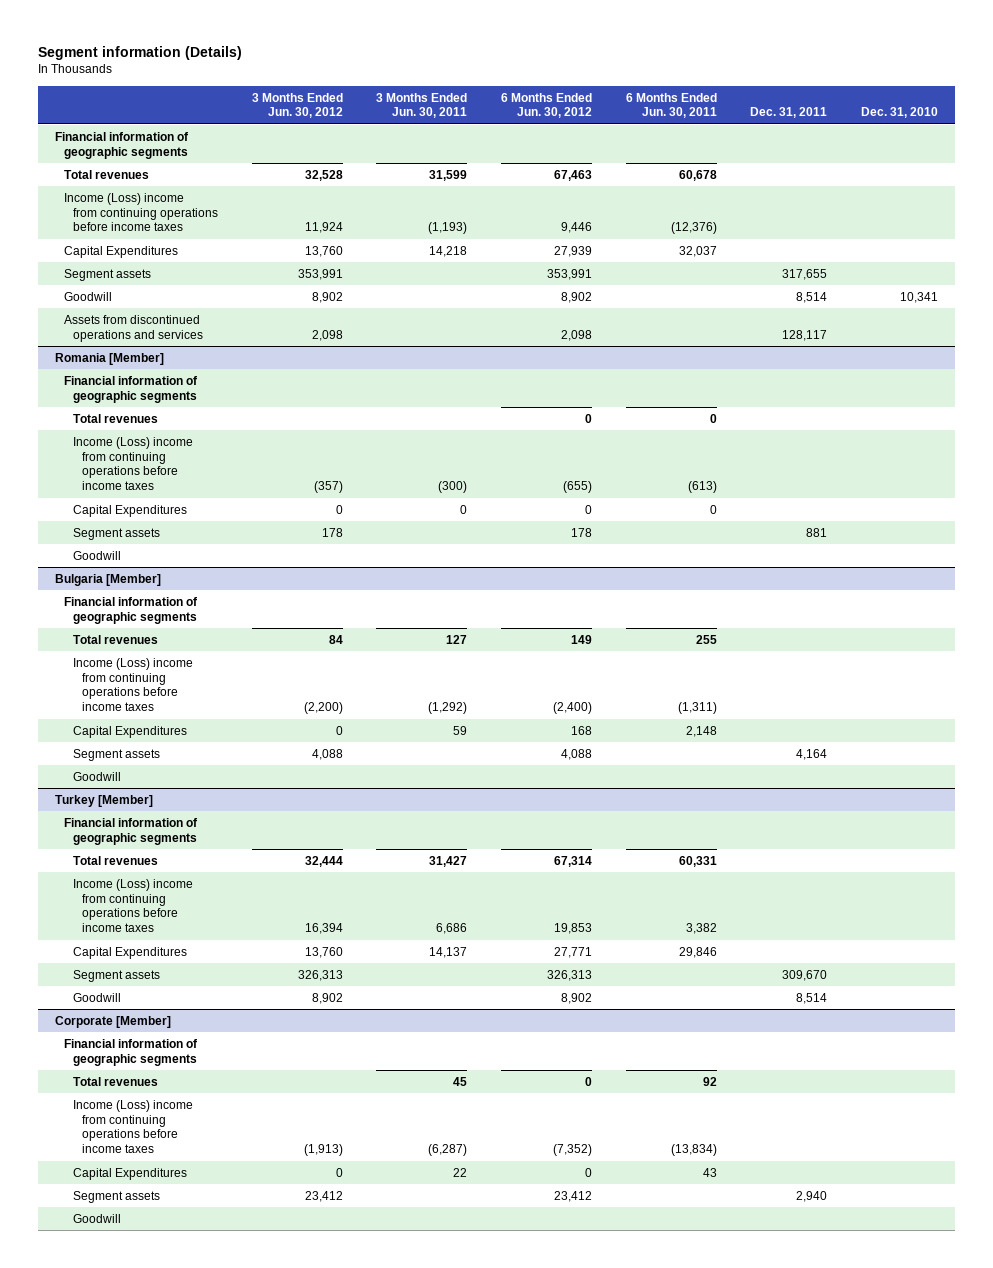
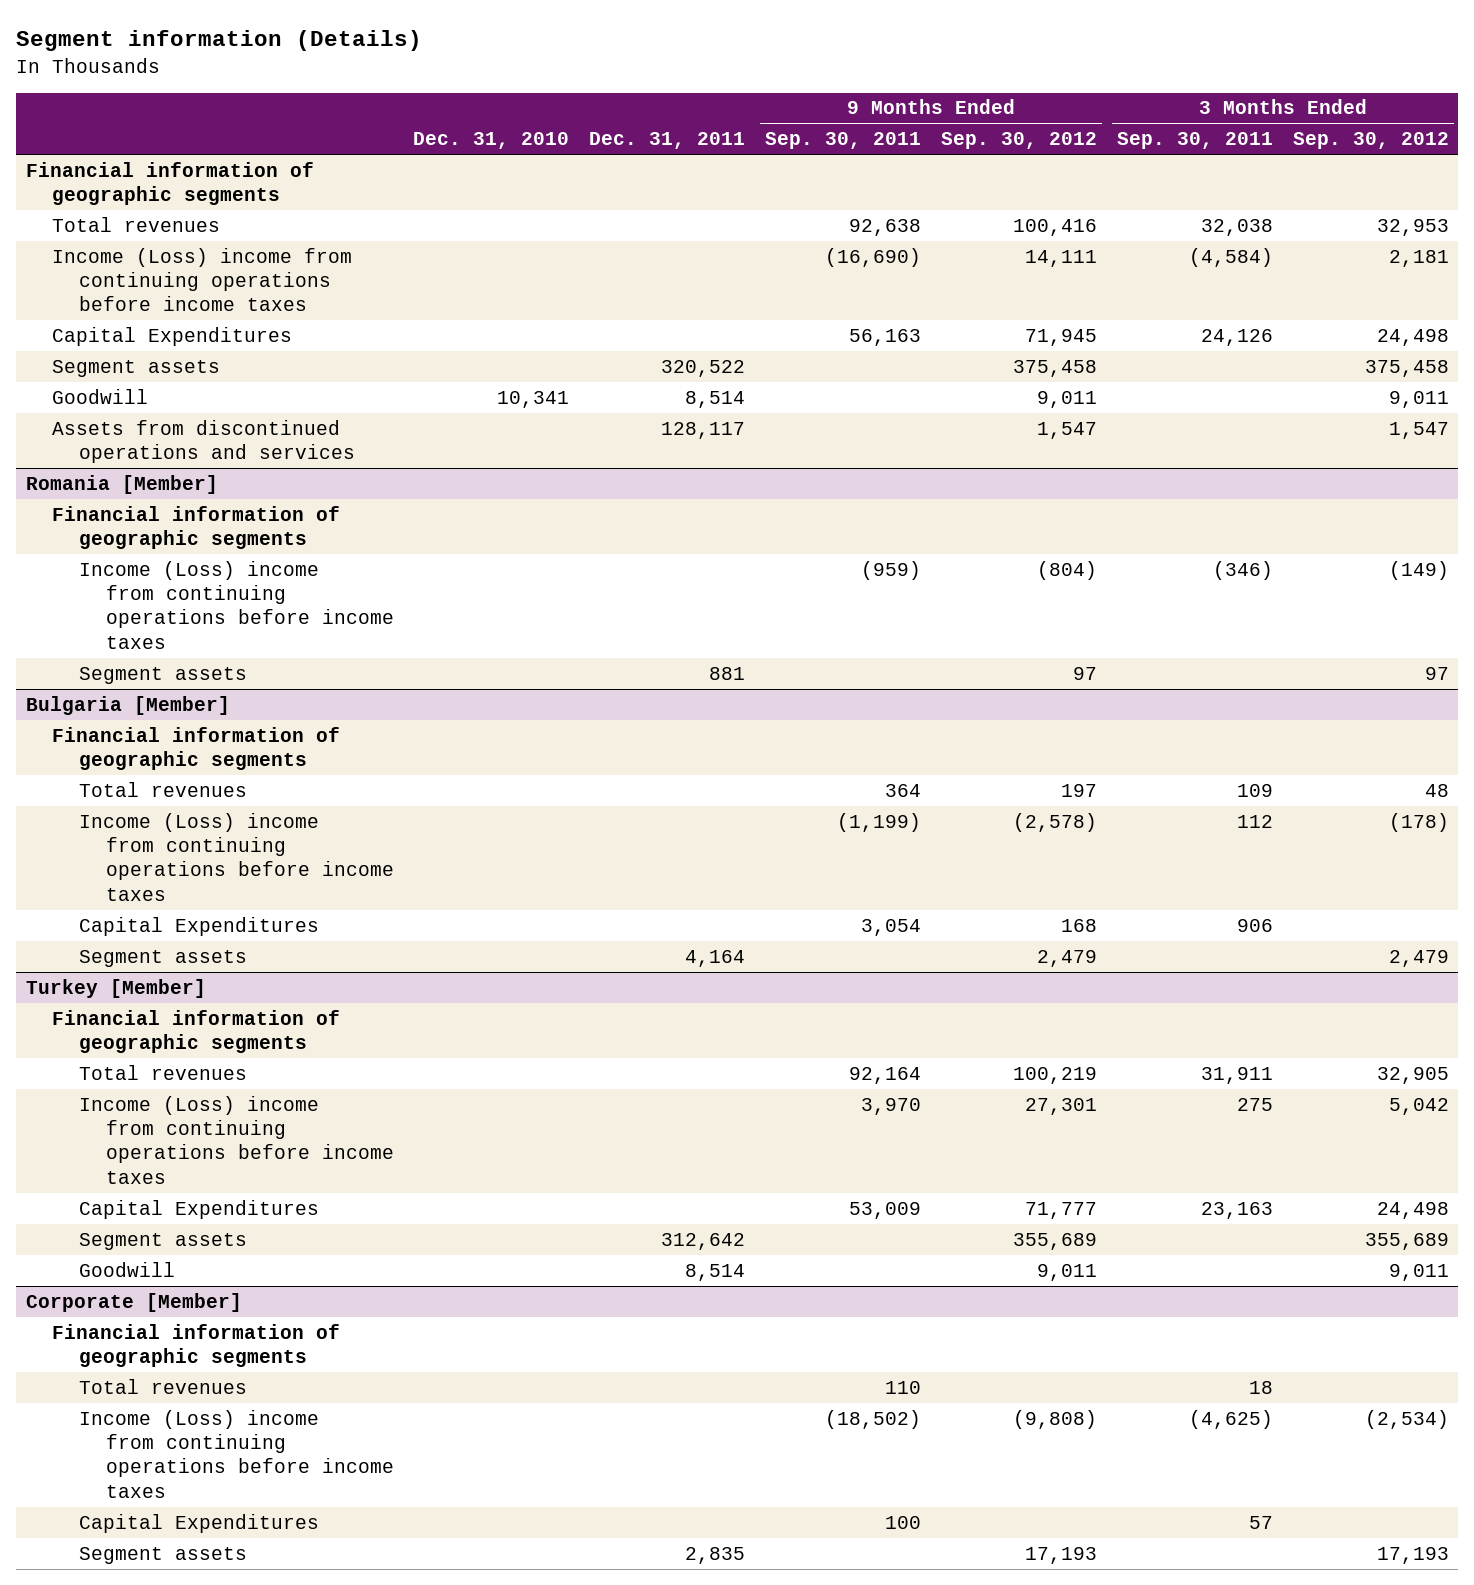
- | 3 Months Ended Jun. 30, 2012 | 3 Months Ended Jun. 30, 2011 | 6 Months Ended Jun. 30, 2012 | 6 Months Ended Jun. 30, 2011 | Dec. 31, 2011 | Dec. 31, 2010
+ | Dec. 31, 2010 | Dec. 31, 2011 | 9 Months Ended Sep. 30, 2011 | 9 Months Ended Sep. 30, 2012 | 3 Months Ended Sep. 30, 2011 | 3 Months Ended Sep. 30, 2012
- Segment assets | 353,991 | | 353,991 | | 317,655 |
+ Segment assets | | 320,522 | | 375,458 | | 375,458
@ Romania [Member]
- Total revenues | | | 0 | 0 | |
- Capital Expenditures | 0 | 0 | 0 | 0 | |
- Goodwill
@ Bulgaria [Member]
- Goodwill
@ Turkey [Member]
- Segment assets | 326,313 | | 326,313 | | 309,670 |
+ Segment assets | | 312,642 | | 355,689 | | 355,689
@ Corporate [Member]
- Segment assets | 23,412 | | 23,412 | | 2,940 |
- Goodwill
+ Segment assets | | 2,835 | | 17,193 | | 17,193

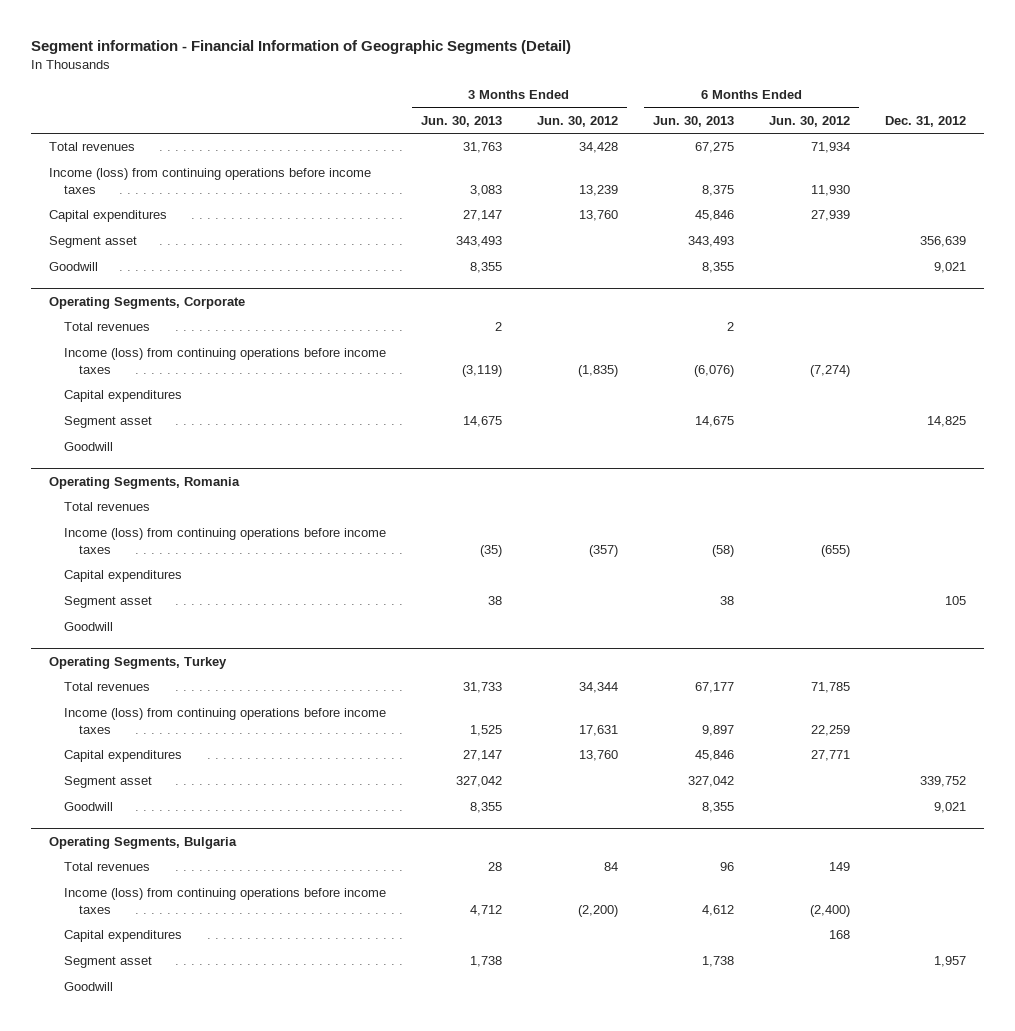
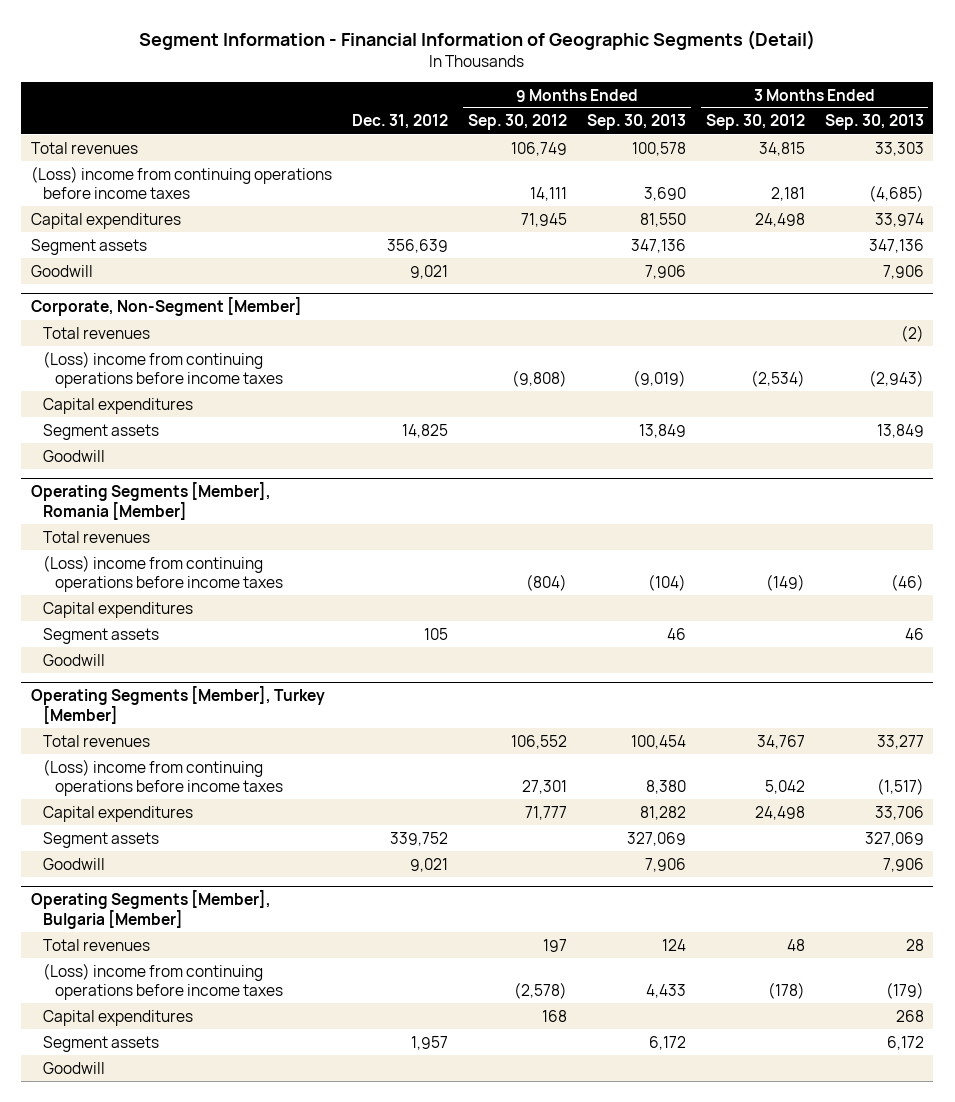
- Segment information - Financial Information of Geographic Segments (Detail)
+ Segment Information - Financial Information of Geographic Segments (Detail)
- | 3 Months Ended Jun. 30, 2013 | 3 Months Ended Jun. 30, 2012 | 6 Months Ended Jun. 30, 2013 | 6 Months Ended Jun. 30, 2012 | Dec. 31, 2012
+ | Dec. 31, 2012 | 9 Months Ended Sep. 30, 2012 | 9 Months Ended Sep. 30, 2013 | 3 Months Ended Sep. 30, 2012 | 3 Months Ended Sep. 30, 2013
- Income (loss) from continuing operations before income taxes | 3,083 | 13,239 | 8,375 | 11,930 |
+ (Loss) income from continuing operations before income taxes | | 14,111 | 3,690 | 2,181 | (4,685)
- Segment asset | 343,493 | | 343,493 | | 356,639
+ Segment assets | 356,639 | | 347,136 | | 347,136
- Operating Segments, Corporate
+ Corporate, Non-Segment [Member]
- Income (loss) from continuing operations before income taxes | (3,119) | (1,835) | (6,076) | (7,274) |
+ (Loss) income from continuing operations before income taxes | | (9,808) | (9,019) | (2,534) | (2,943)
- Segment asset | 14,675 | | 14,675 | | 14,825
+ Segment assets | 14,825 | | 13,849 | | 13,849
- Operating Segments, Romania
+ Operating Segments [Member], Romania [Member]
- Income (loss) from continuing operations before income taxes | (35) | (357) | (58) | (655) |
+ (Loss) income from continuing operations before income taxes | | (804) | (104) | (149) | (46)
- Segment asset | 38 | | 38 | | 105
+ Segment assets | 105 | | 46 | | 46
- Operating Segments, Turkey
+ Operating Segments [Member], Turkey [Member]
- Income (loss) from continuing operations before income taxes | 1,525 | 17,631 | 9,897 | 22,259 |
+ (Loss) income from continuing operations before income taxes | | 27,301 | 8,380 | 5,042 | (1,517)
- Segment asset | 327,042 | | 327,042 | | 339,752
+ Segment assets | 339,752 | | 327,069 | | 327,069
- Operating Segments, Bulgaria
+ Operating Segments [Member], Bulgaria [Member]
- Income (loss) from continuing operations before income taxes | 4,712 | (2,200) | 4,612 | (2,400) |
+ (Loss) income from continuing operations before income taxes | | (2,578) | 4,433 | (178) | (179)
- Segment asset | 1,738 | | 1,738 | | 1,957
+ Segment assets | 1,957 | | 6,172 | | 6,172

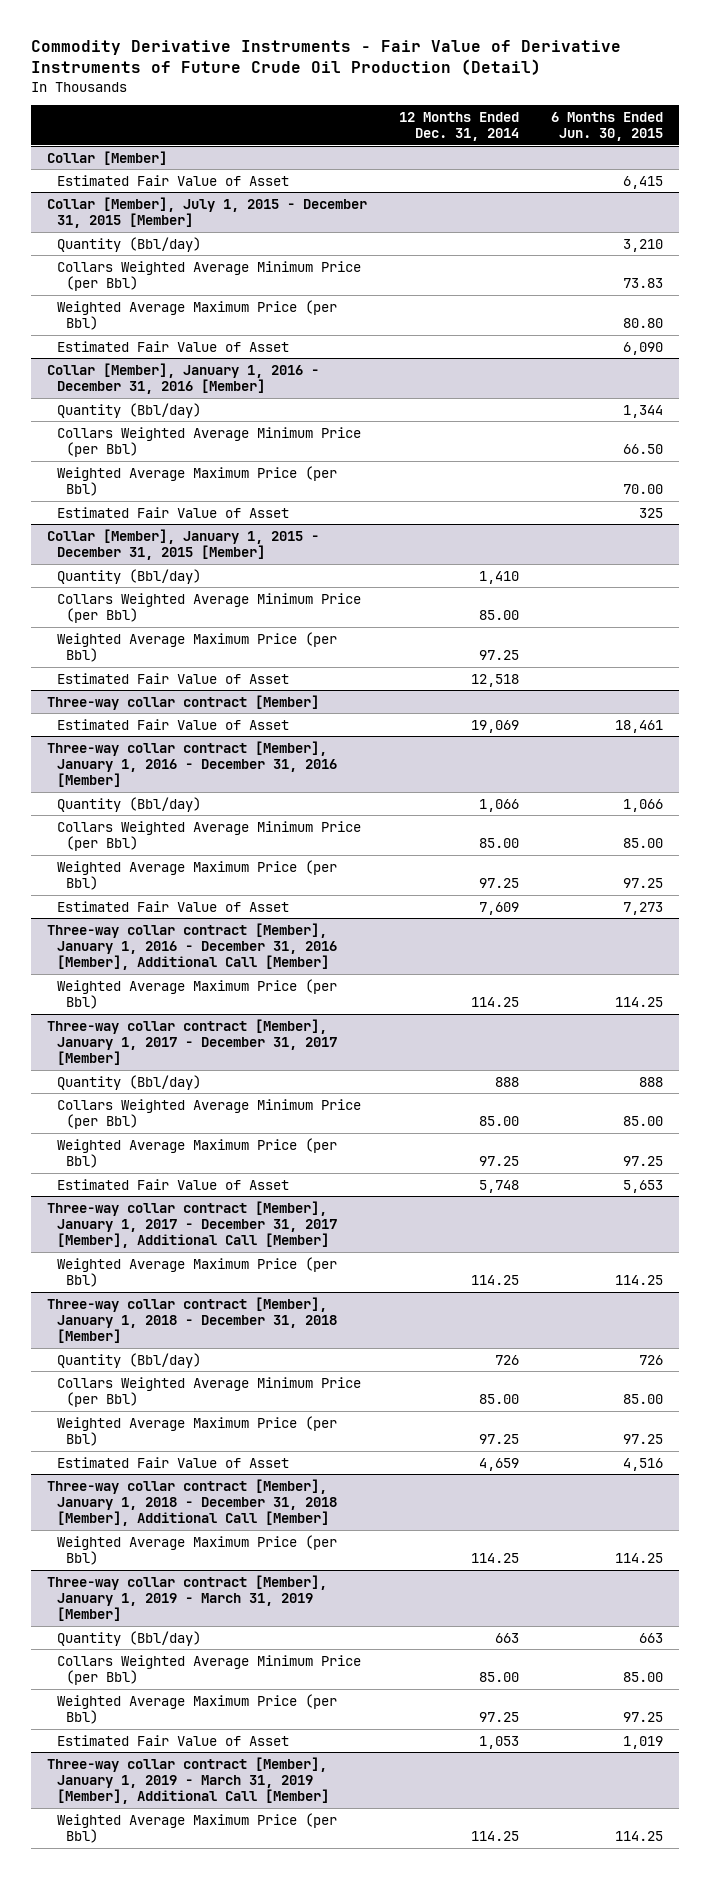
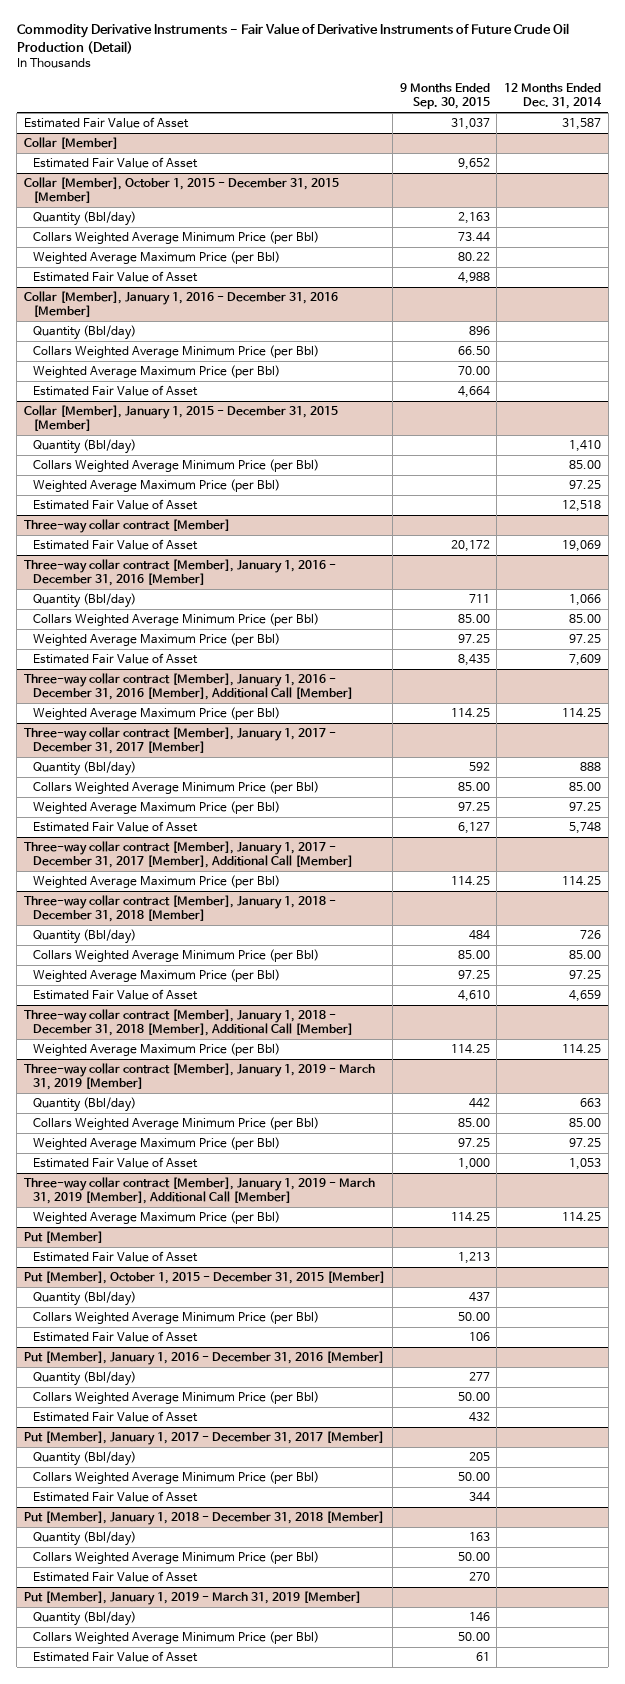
- | 12 Months Ended Dec. 31, 2014 | 6 Months Ended Jun. 30, 2015
+ | 9 Months Ended Sep. 30, 2015 | 12 Months Ended Dec. 31, 2014
+ Estimated Fair Value of Asset | 31,037 | 31,587
- Collar [Member], July 1, 2015 - December 31, 2015 [Member]
+ Collar [Member], October 1, 2015 - December 31, 2015 [Member]
+ Put [Member]
+ Estimated Fair Value of Asset | 1,213 |
+ Put [Member], October 1, 2015 - December 31, 2015 [Member]
+ Quantity (Bbl/day) | 437 |
+ Collars Weighted Average Minimum Price (per Bbl) | 50.00 |
+ Estimated Fair Value of Asset | 106 |
+ Put [Member], January 1, 2016 - December 31, 2016 [Member]
+ Quantity (Bbl/day) | 277 |
+ Collars Weighted Average Minimum Price (per Bbl) | 50.00 |
+ Estimated Fair Value of Asset | 432 |
+ Put [Member], January 1, 2017 - December 31, 2017 [Member]
+ Quantity (Bbl/day) | 205 |
+ Collars Weighted Average Minimum Price (per Bbl) | 50.00 |
+ Estimated Fair Value of Asset | 344 |
+ Put [Member], January 1, 2018 - December 31, 2018 [Member]
+ Quantity (Bbl/day) | 163 |
+ Collars Weighted Average Minimum Price (per Bbl) | 50.00 |
+ Estimated Fair Value of Asset | 270 |
+ Put [Member], January 1, 2019 - March 31, 2019 [Member]
+ Quantity (Bbl/day) | 146 |
+ Collars Weighted Average Minimum Price (per Bbl) | 50.00 |
+ Estimated Fair Value of Asset | 61 |

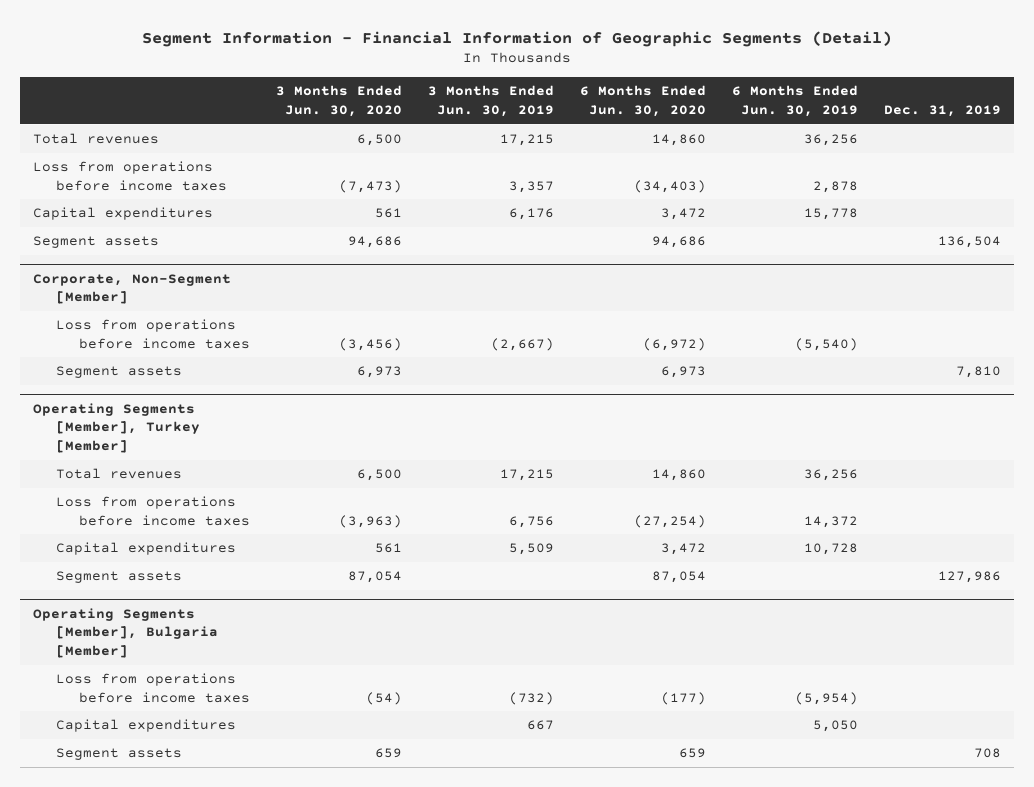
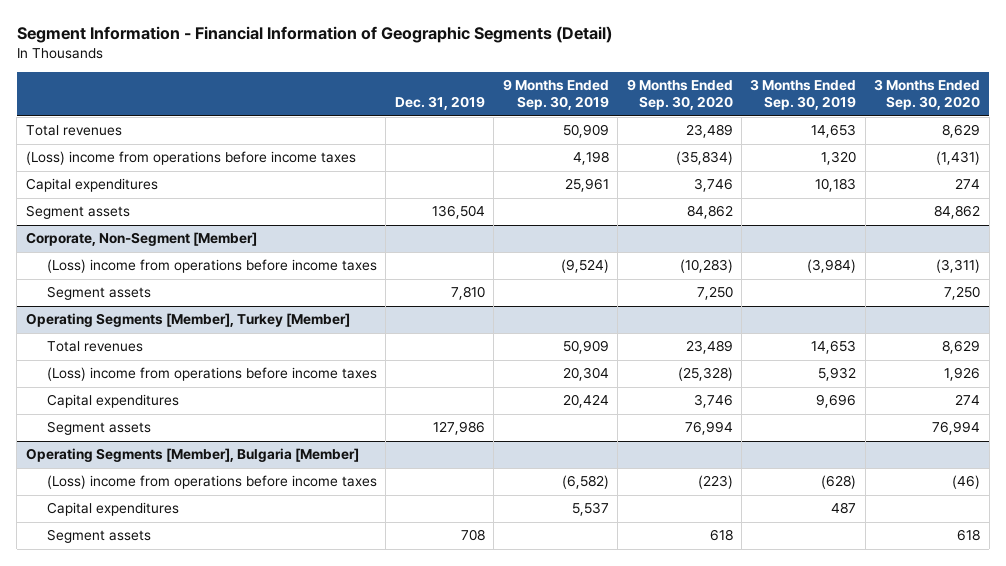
- | 3 Months Ended Jun. 30, 2020 | 3 Months Ended Jun. 30, 2019 | 6 Months Ended Jun. 30, 2020 | 6 Months Ended Jun. 30, 2019 | Dec. 31, 2019
+ | Dec. 31, 2019 | 9 Months Ended Sep. 30, 2019 | 9 Months Ended Sep. 30, 2020 | 3 Months Ended Sep. 30, 2019 | 3 Months Ended Sep. 30, 2020
- Loss from operations before income taxes | (7,473) | 3,357 | (34,403) | 2,878 |
+ (Loss) income from operations before income taxes | | 4,198 | (35,834) | 1,320 | (1,431)
@ Corporate, Non-Segment [Member]
- Loss from operations before income taxes | (3,456) | (2,667) | (6,972) | (5,540) |
+ (Loss) income from operations before income taxes | | (9,524) | (10,283) | (3,984) | (3,311)
@ Operating Segments [Member], Turkey [Member]
- Loss from operations before income taxes | (3,963) | 6,756 | (27,254) | 14,372 |
+ (Loss) income from operations before income taxes | | 20,304 | (25,328) | 5,932 | 1,926
@ Operating Segments [Member], Bulgaria [Member]
- Loss from operations before income taxes | (54) | (732) | (177) | (5,954) |
+ (Loss) income from operations before income taxes | | (6,582) | (223) | (628) | (46)

